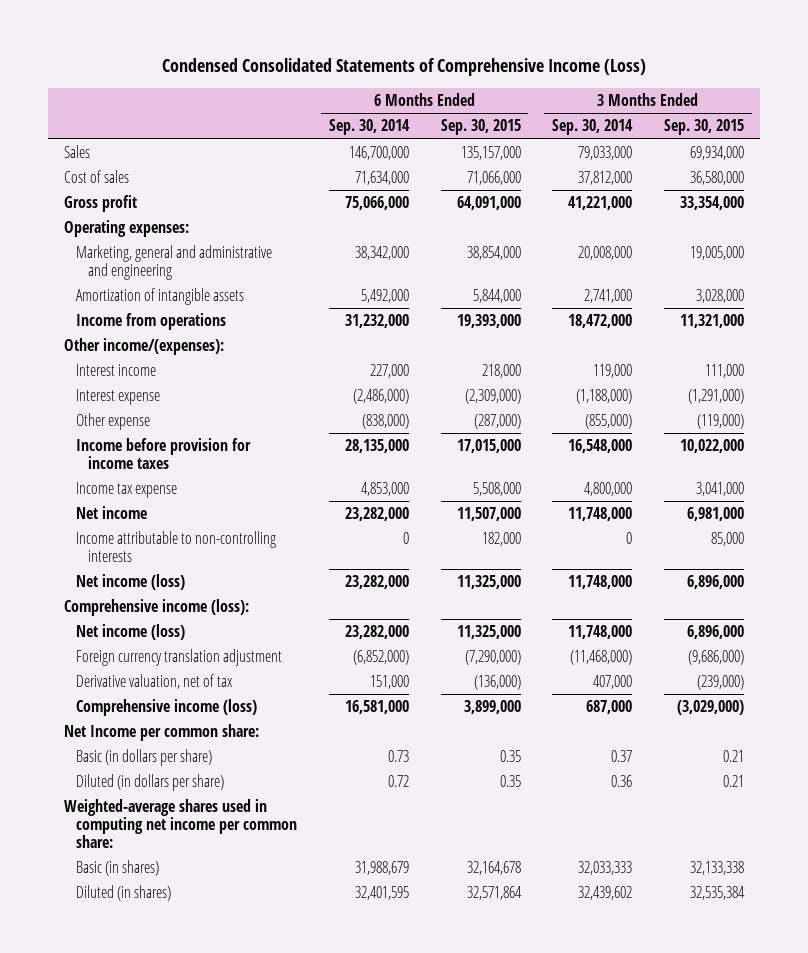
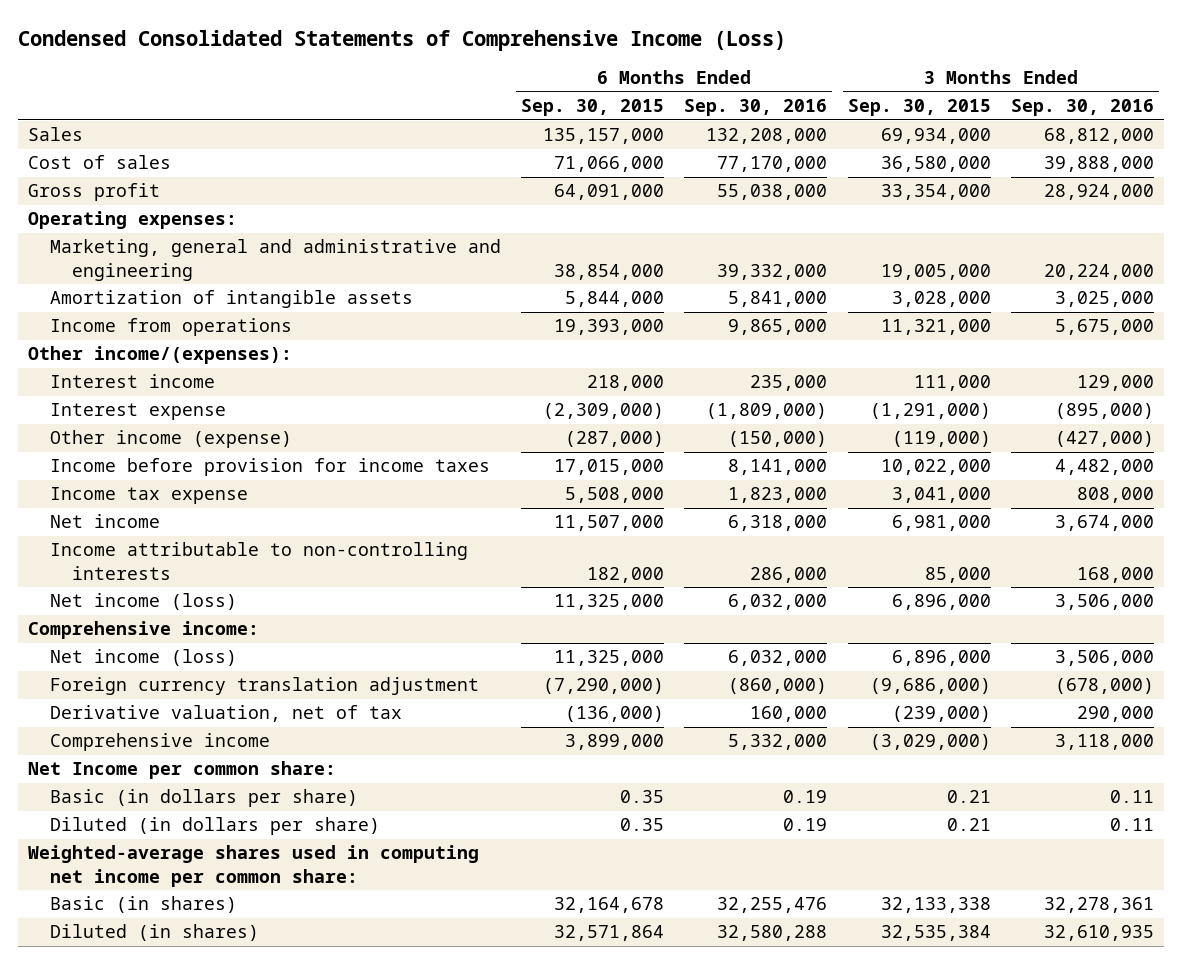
- | 6 Months Ended Sep. 30, 2014 | 6 Months Ended Sep. 30, 2015 | 3 Months Ended Sep. 30, 2014 | 3 Months Ended Sep. 30, 2015
+ | 6 Months Ended Sep. 30, 2015 | 6 Months Ended Sep. 30, 2016 | 3 Months Ended Sep. 30, 2015 | 3 Months Ended Sep. 30, 2016
- Other expense | (838,000) | (287,000) | (855,000) | (119,000)
+ Other income (expense) | (287,000) | (150,000) | (119,000) | (427,000)
- Comprehensive income (loss):
+ Comprehensive income:
- Comprehensive income (loss) | 16,581,000 | 3,899,000 | 687,000 | (3,029,000)
+ Comprehensive income | 3,899,000 | 5,332,000 | (3,029,000) | 3,118,000

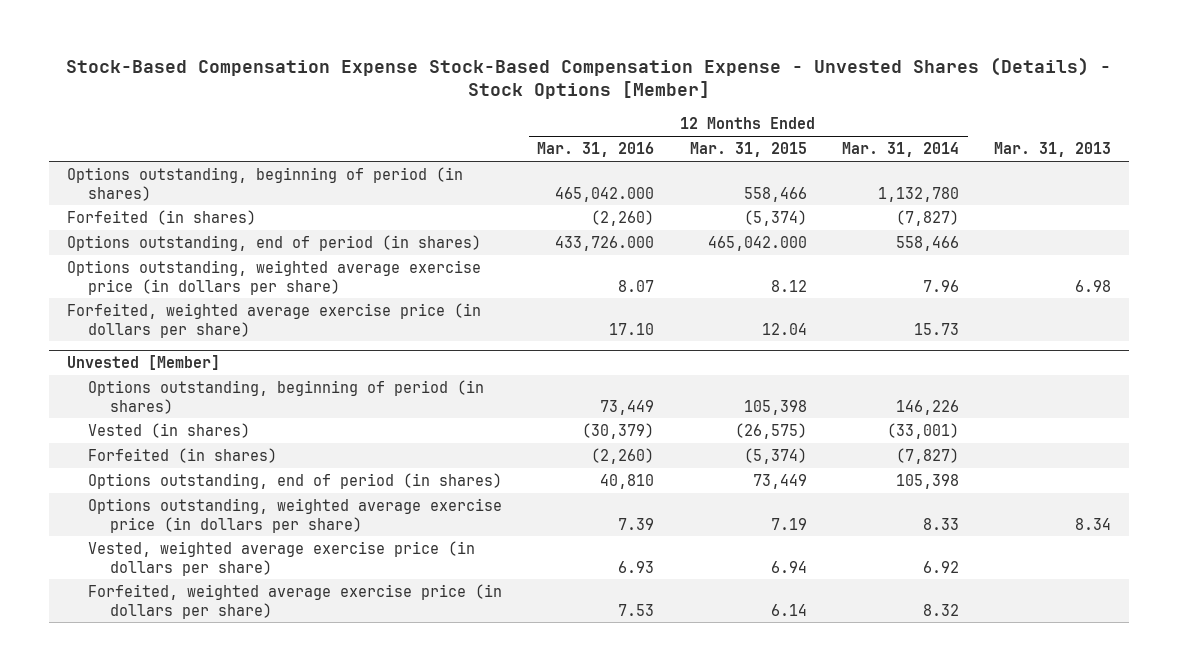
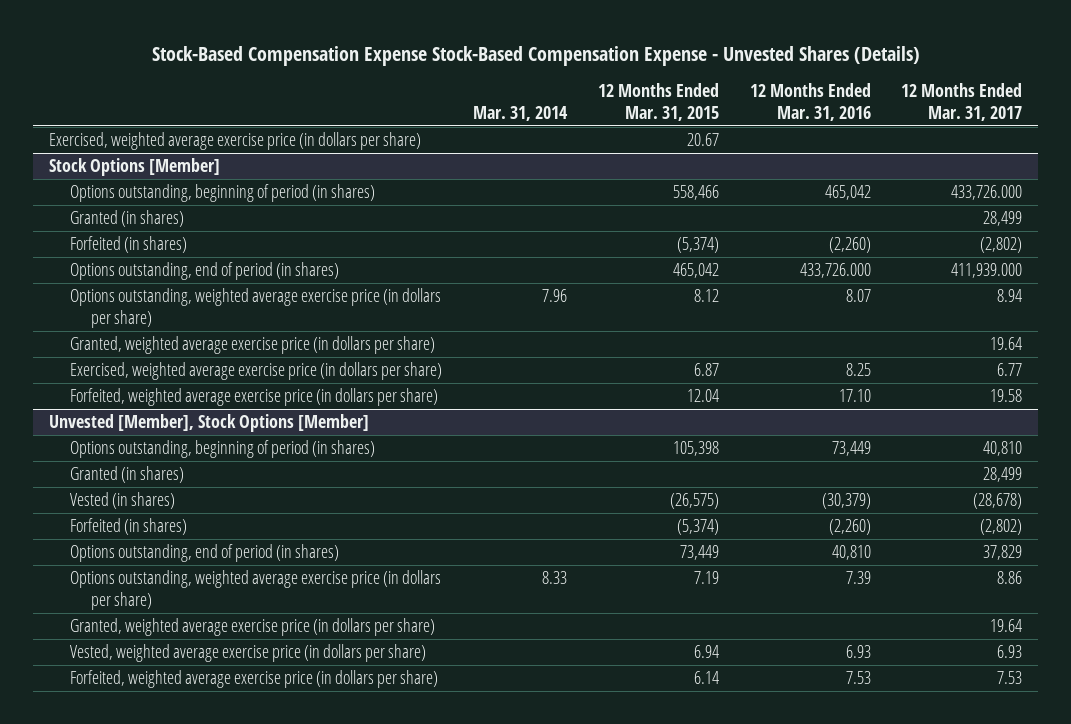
- Stock-Based Compensation Expense Stock-Based Compensation Expense - Unvested Shares (Details) - Stock Options [Member]
+ Stock-Based Compensation Expense Stock-Based Compensation Expense - Unvested Shares (Details)
- | 12 Months Ended Mar. 31, 2016 | 12 Months Ended Mar. 31, 2015 | 12 Months Ended Mar. 31, 2014 | Mar. 31, 2013
+ | Mar. 31, 2014 | 12 Months Ended Mar. 31, 2015 | 12 Months Ended Mar. 31, 2016 | 12 Months Ended Mar. 31, 2017
- Options outstanding, beginning of period (in shares) | 465,042.000 | 558,466 | 1,132,780 |
+ Exercised, weighted average exercise price (in dollars per share) | | 20.67 | |
+ Stock Options [Member]
+ Options outstanding, beginning of period (in shares) | | 558,466 | 465,042 | 433,726.000
+ Granted (in shares) | | | | 28,499
- Options outstanding, end of period (in shares) | 433,726.000 | 465,042.000 | 558,466 |
+ Options outstanding, end of period (in shares) | | 465,042 | 433,726.000 | 411,939.000
+ Granted, weighted average exercise price (in dollars per share) | | | | 19.64
+ Exercised, weighted average exercise price (in dollars per share) | | 6.87 | 8.25 | 6.77
- Unvested [Member]
+ Unvested [Member], Stock Options [Member]
+ Granted (in shares) | | | | 28,499
+ Granted, weighted average exercise price (in dollars per share) | | | | 19.64

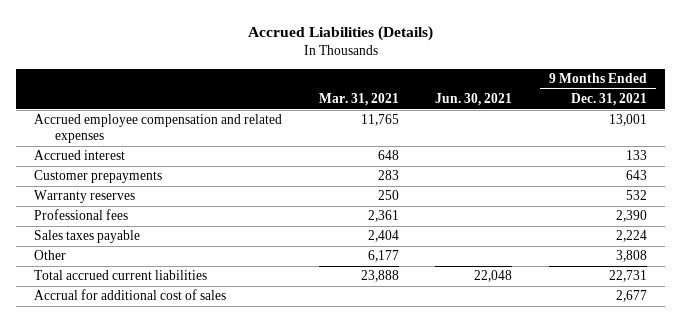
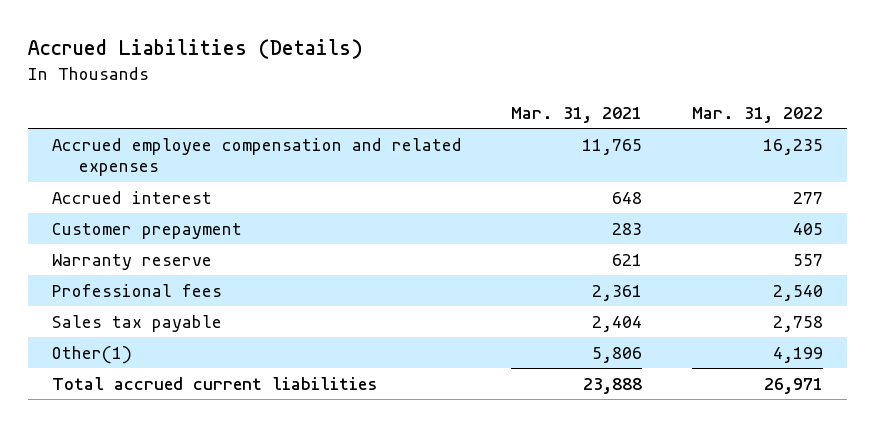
- | Mar. 31, 2021 | Jun. 30, 2021 | 9 Months Ended Dec. 31, 2021
+ | Mar. 31, 2021 | Mar. 31, 2022
- Customer prepayments | 283 | | 643
- Warranty reserves | 250 | | 532
+ Customer prepayment | 283 | 405
+ Warranty reserve | 621 | 557
- Sales taxes payable | 2,404 | | 2,224
- Other | 6,177 | | 3,808
+ Sales tax payable | 2,404 | 2,758
+ Other(1) | 5,806 | 4,199
- Accrual for additional cost of sales | | | 2,677

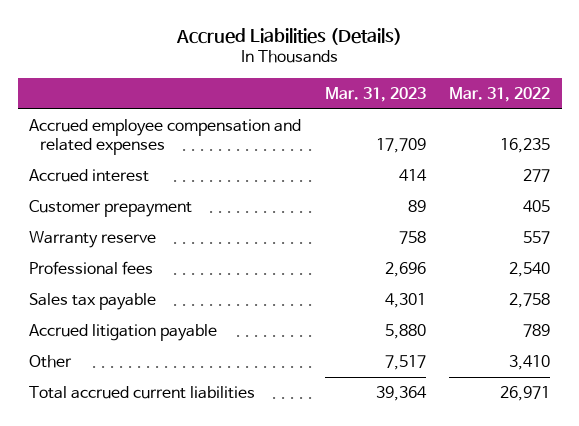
- | Mar. 31, 2021 | Mar. 31, 2022
+ | Mar. 31, 2023 | Mar. 31, 2022
- Other(1) | 5,806 | 4,199
+ Accrued litigation payable | 5,880 | 789
+ Other | 7,517 | 3,410

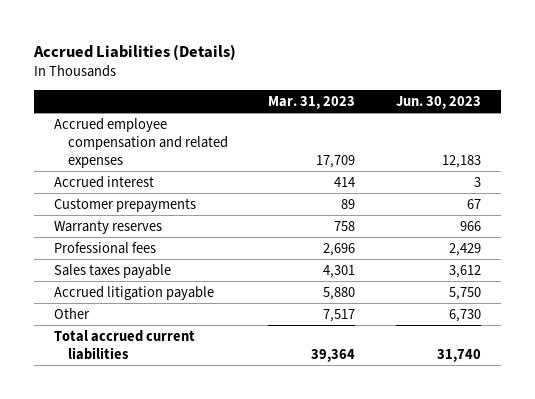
- | Mar. 31, 2023 | Mar. 31, 2022
+ | Mar. 31, 2023 | Jun. 30, 2023
- Customer prepayment | 89 | 405
- Warranty reserve | 758 | 557
+ Customer prepayments | 89 | 67
+ Warranty reserves | 758 | 966
- Sales tax payable | 4,301 | 2,758
+ Sales taxes payable | 4,301 | 3,612

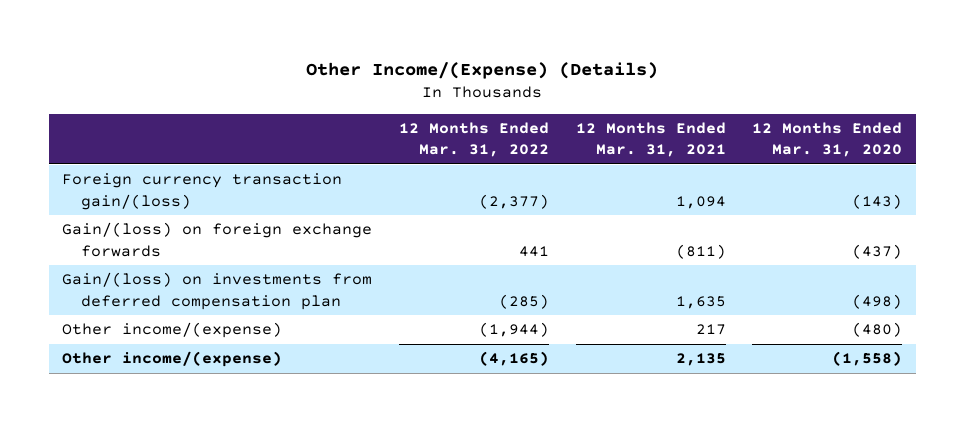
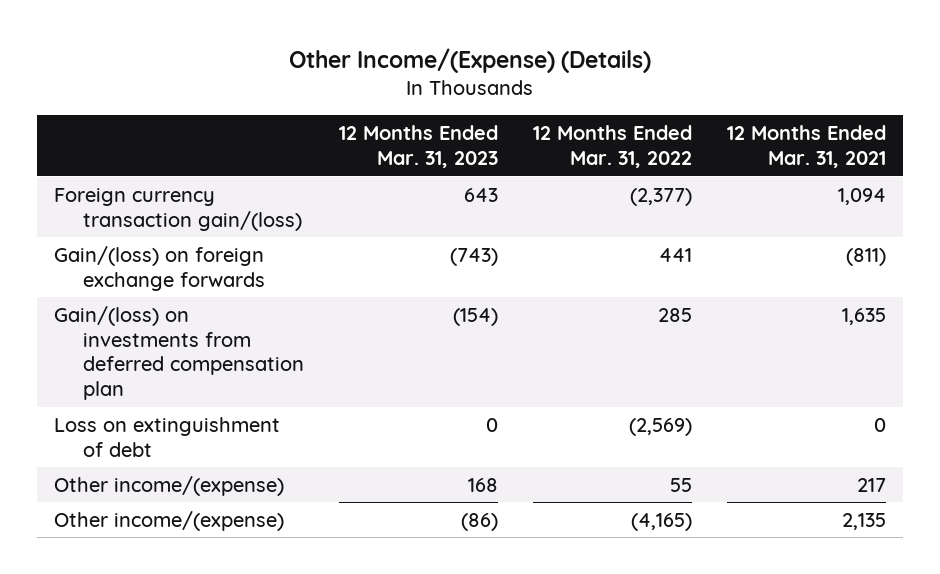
- | 12 Months Ended Mar. 31, 2022 | 12 Months Ended Mar. 31, 2021 | 12 Months Ended Mar. 31, 2020
+ | 12 Months Ended Mar. 31, 2023 | 12 Months Ended Mar. 31, 2022 | 12 Months Ended Mar. 31, 2021
- Gain/(loss) on investments from deferred compensation plan | (285) | 1,635 | (498)
- Other income/(expense) | (1,944) | 217 | (480)
+ Gain/(loss) on investments from deferred compensation plan | (154) | 285 | 1,635
+ Loss on extinguishment of debt | 0 | (2,569) | 0
+ Other income/(expense) | 168 | 55 | 217

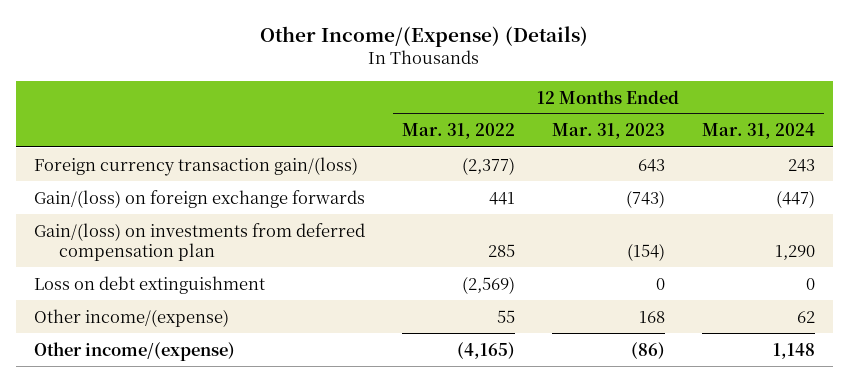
- | 12 Months Ended Mar. 31, 2023 | 12 Months Ended Mar. 31, 2022 | 12 Months Ended Mar. 31, 2021
+ | 12 Months Ended Mar. 31, 2022 | 12 Months Ended Mar. 31, 2023 | 12 Months Ended Mar. 31, 2024
- Loss on extinguishment of debt | 0 | (2,569) | 0
+ Loss on debt extinguishment | (2,569) | 0 | 0

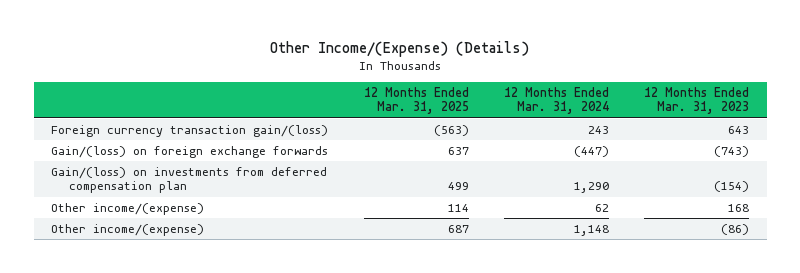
- | 12 Months Ended Mar. 31, 2022 | 12 Months Ended Mar. 31, 2023 | 12 Months Ended Mar. 31, 2024
+ | 12 Months Ended Mar. 31, 2025 | 12 Months Ended Mar. 31, 2024 | 12 Months Ended Mar. 31, 2023
- Loss on debt extinguishment | (2,569) | 0 | 0

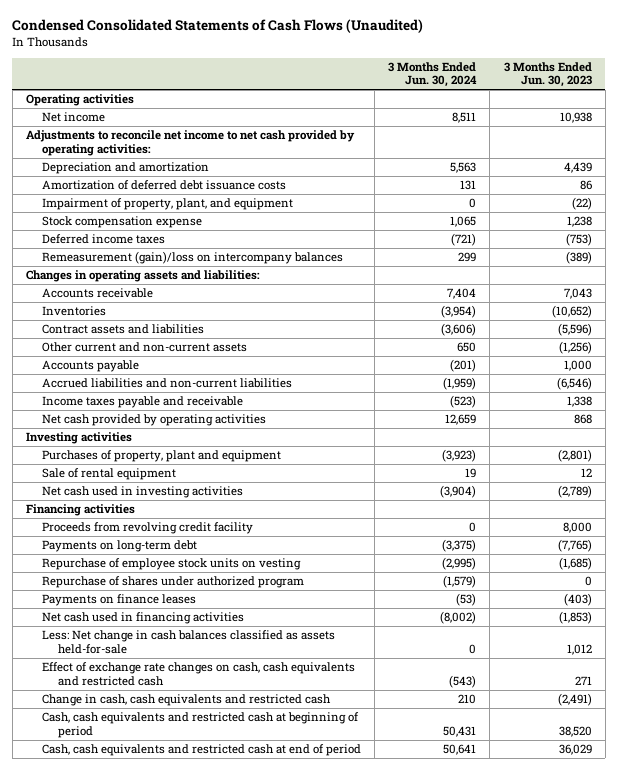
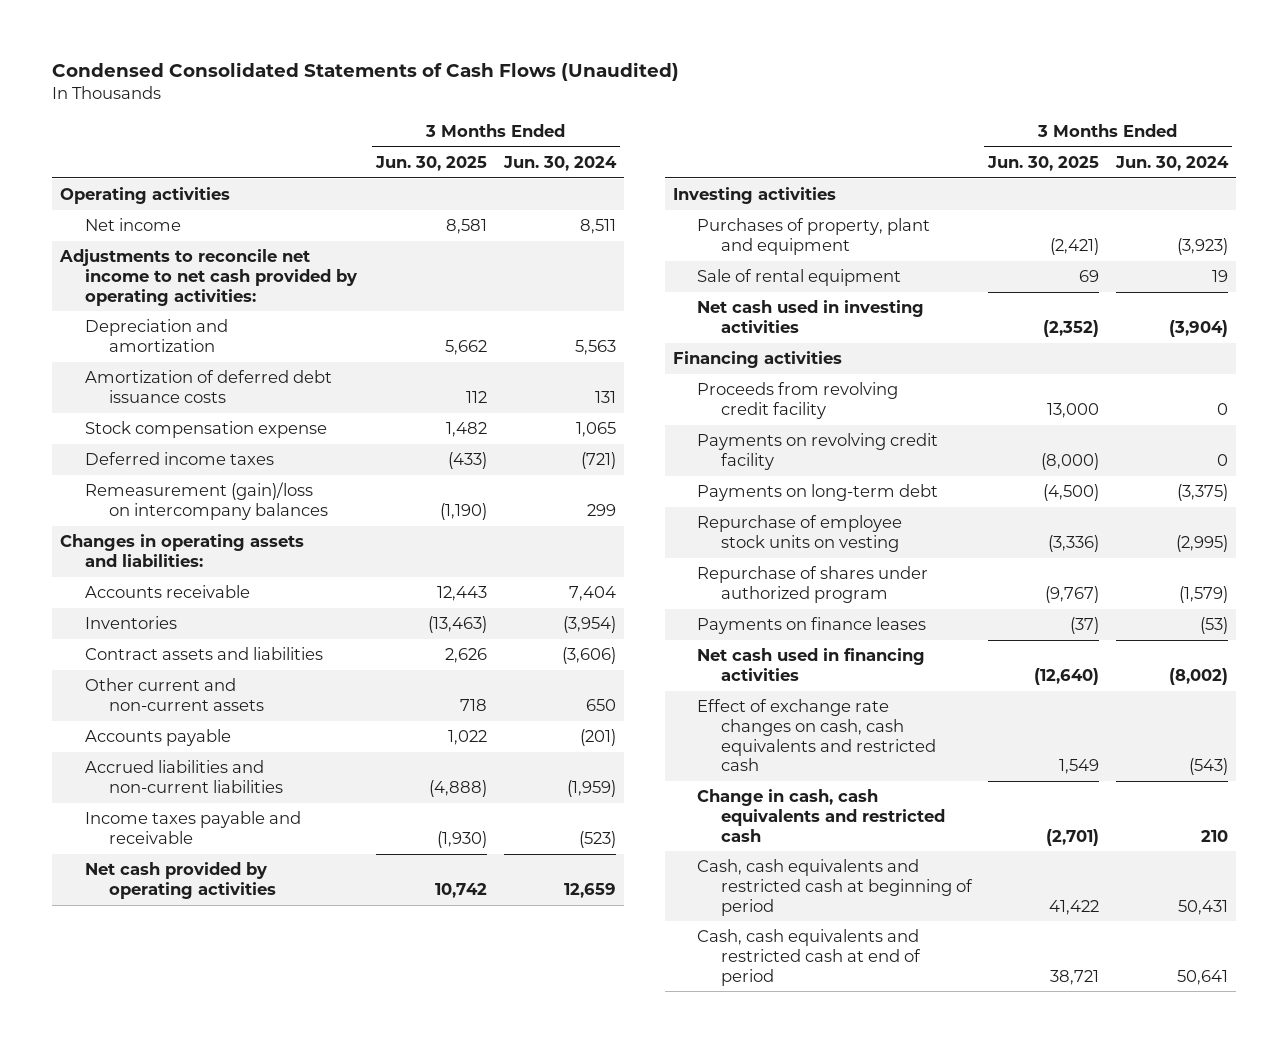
- | 3 Months Ended Jun. 30, 2024 | 3 Months Ended Jun. 30, 2023
+ | 3 Months Ended Jun. 30, 2025 | 3 Months Ended Jun. 30, 2024
- Impairment of property, plant, and equipment | 0 | (22)
+ Payments on revolving credit facility | (8,000) | 0
- Less: Net change in cash balances classified as assets held-for-sale | 0 | 1,012

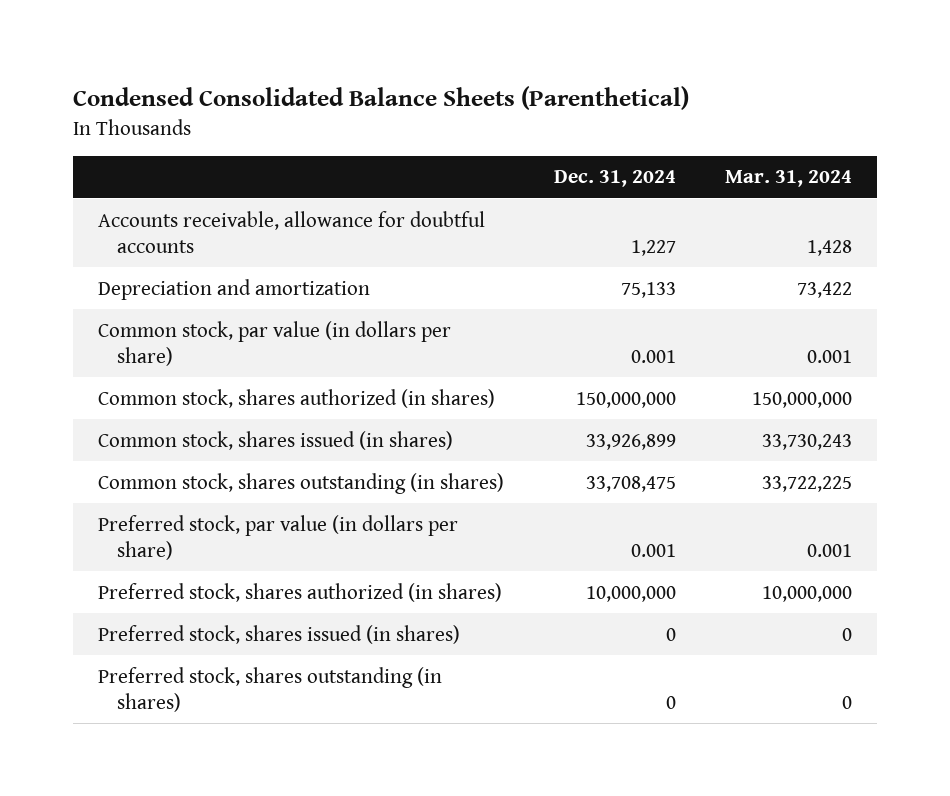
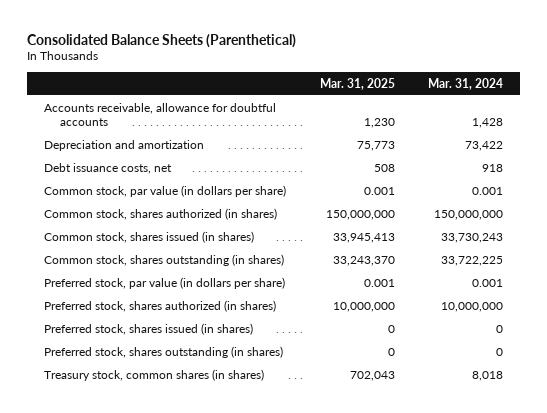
- Condensed Consolidated Balance Sheets (Parenthetical)
+ Consolidated Balance Sheets (Parenthetical)
- | Dec. 31, 2024 | Mar. 31, 2024
+ | Mar. 31, 2025 | Mar. 31, 2024
+ Debt issuance costs, net | 508 | 918
+ Treasury stock, common shares (in shares) | 702,043 | 8,018

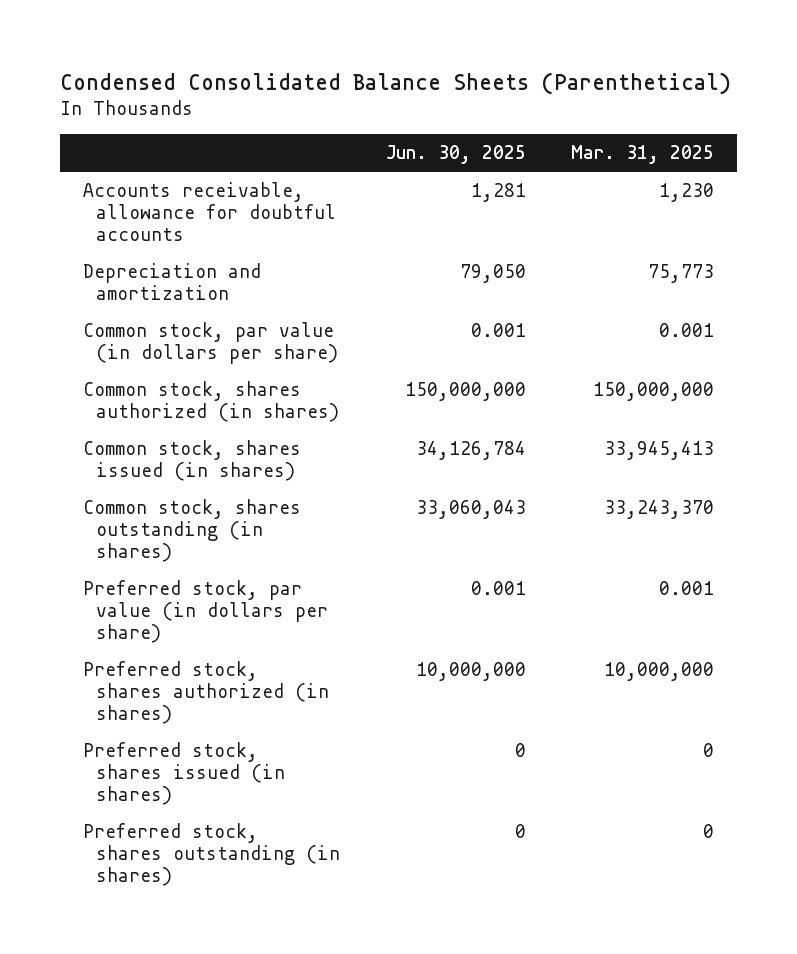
- Consolidated Balance Sheets (Parenthetical)
+ Condensed Consolidated Balance Sheets (Parenthetical)
- | Mar. 31, 2025 | Mar. 31, 2024
+ | Jun. 30, 2025 | Mar. 31, 2025
- Debt issuance costs, net | 508 | 918
- Treasury stock, common shares (in shares) | 702,043 | 8,018

